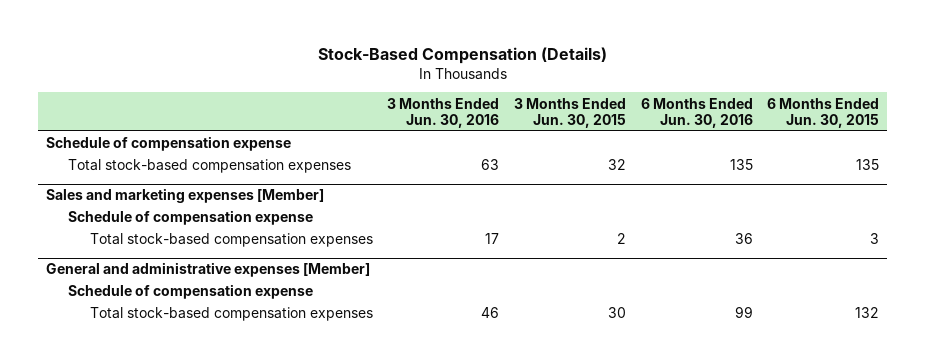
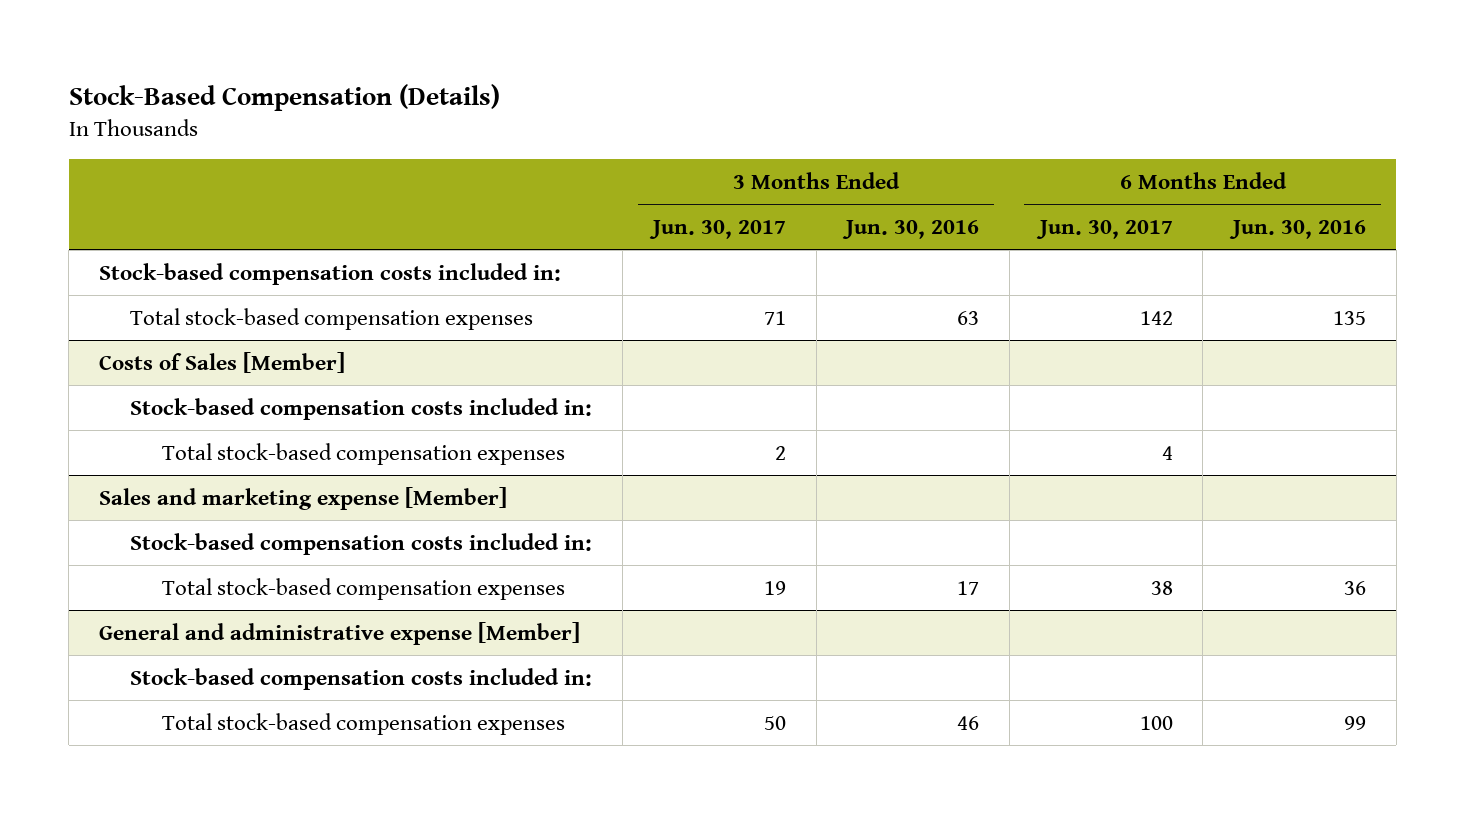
- | 3 Months Ended Jun. 30, 2016 | 3 Months Ended Jun. 30, 2015 | 6 Months Ended Jun. 30, 2016 | 6 Months Ended Jun. 30, 2015
+ | 3 Months Ended Jun. 30, 2017 | 3 Months Ended Jun. 30, 2016 | 6 Months Ended Jun. 30, 2017 | 6 Months Ended Jun. 30, 2016
- Schedule of compensation expense
+ Stock-based compensation costs included in:
- Sales and marketing expenses [Member]
- Schedule of compensation expense
+ Costs of Sales [Member]
+ Stock-based compensation costs included in:
+ Total stock-based compensation expenses | 2 | | 4 |
+ Sales and marketing expense [Member]
+ Stock-based compensation costs included in:
- General and administrative expenses [Member]
- Schedule of compensation expense
+ General and administrative expense [Member]
+ Stock-based compensation costs included in:

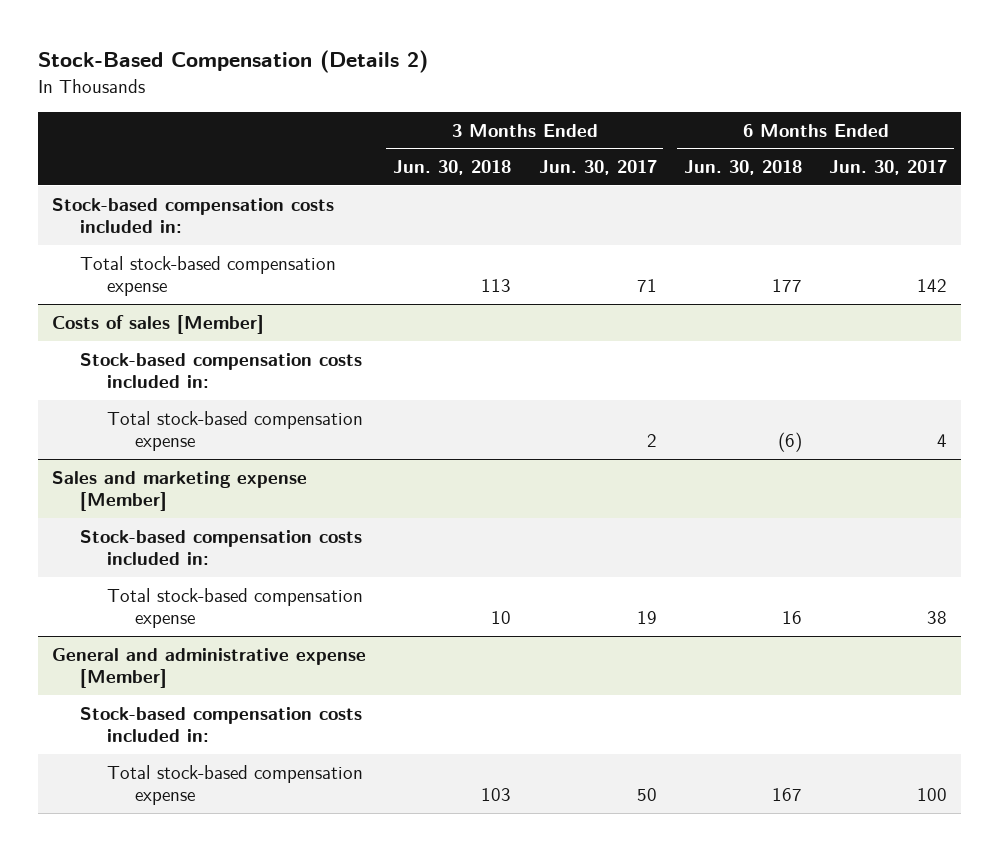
- Stock-Based Compensation (Details)
+ Stock-Based Compensation (Details 2)
- | 3 Months Ended Jun. 30, 2017 | 3 Months Ended Jun. 30, 2016 | 6 Months Ended Jun. 30, 2017 | 6 Months Ended Jun. 30, 2016
+ | 3 Months Ended Jun. 30, 2018 | 3 Months Ended Jun. 30, 2017 | 6 Months Ended Jun. 30, 2018 | 6 Months Ended Jun. 30, 2017
- Total stock-based compensation expenses | 71 | 63 | 142 | 135
- Costs of Sales [Member]
+ Total stock-based compensation expense | 113 | 71 | 177 | 142
+ Costs of sales [Member]
- Total stock-based compensation expenses | 2 | | 4 |
+ Total stock-based compensation expense | | 2 | (6) | 4
@ Sales and marketing expense [Member]
- Total stock-based compensation expenses | 19 | 17 | 38 | 36
+ Total stock-based compensation expense | 10 | 19 | 16 | 38
@ General and administrative expense [Member]
- Total stock-based compensation expenses | 50 | 46 | 100 | 99
+ Total stock-based compensation expense | 103 | 50 | 167 | 100

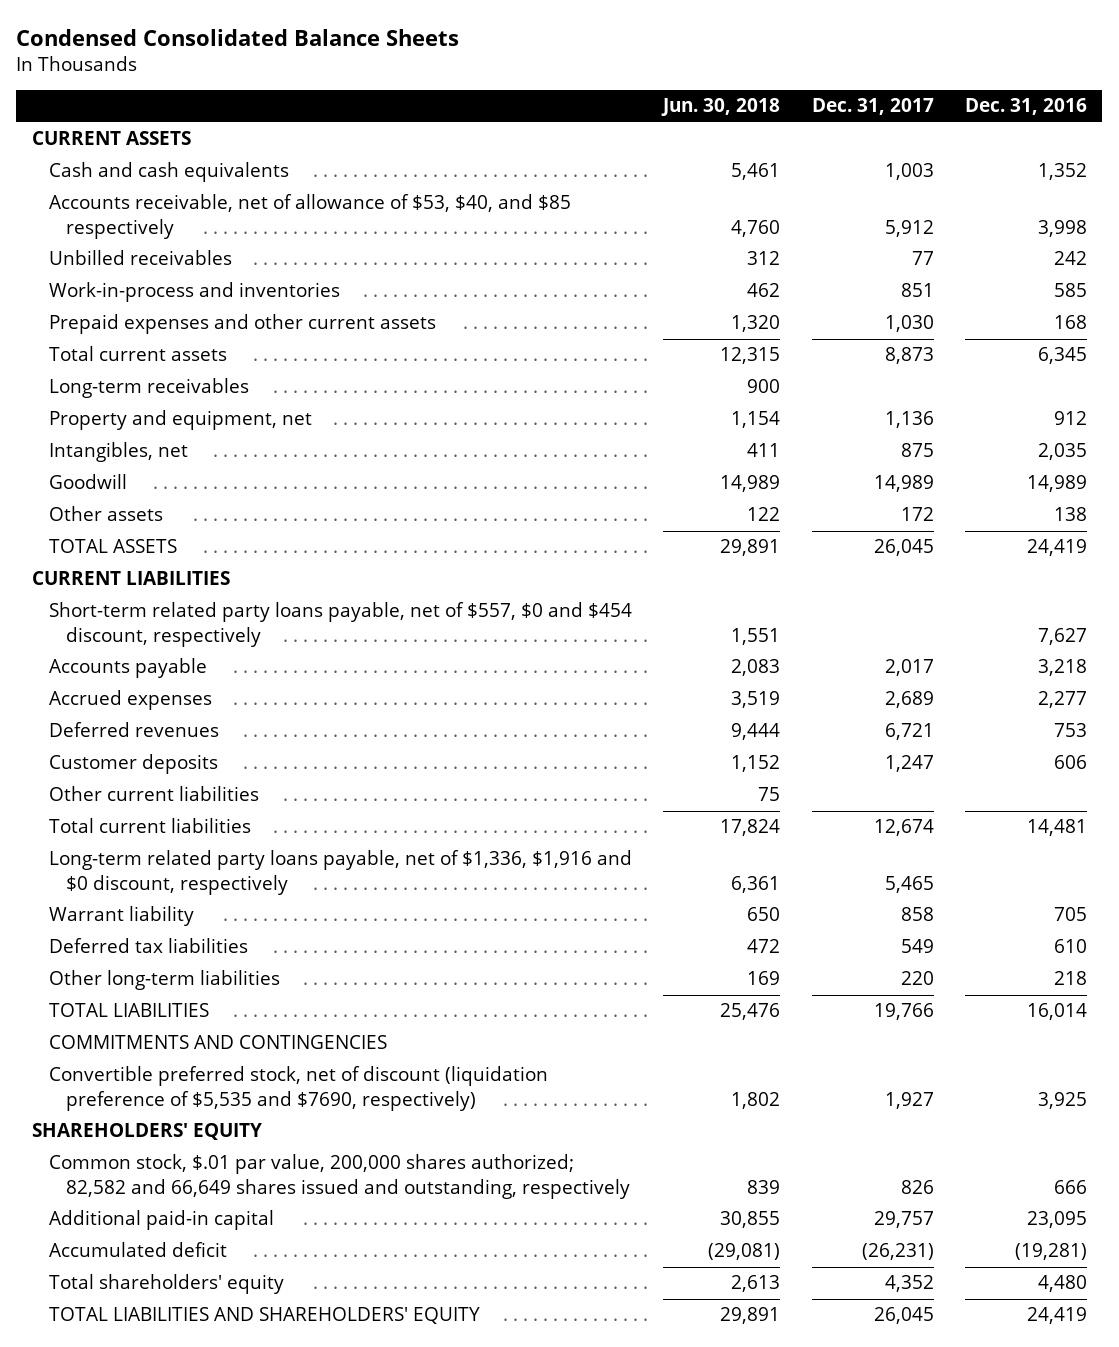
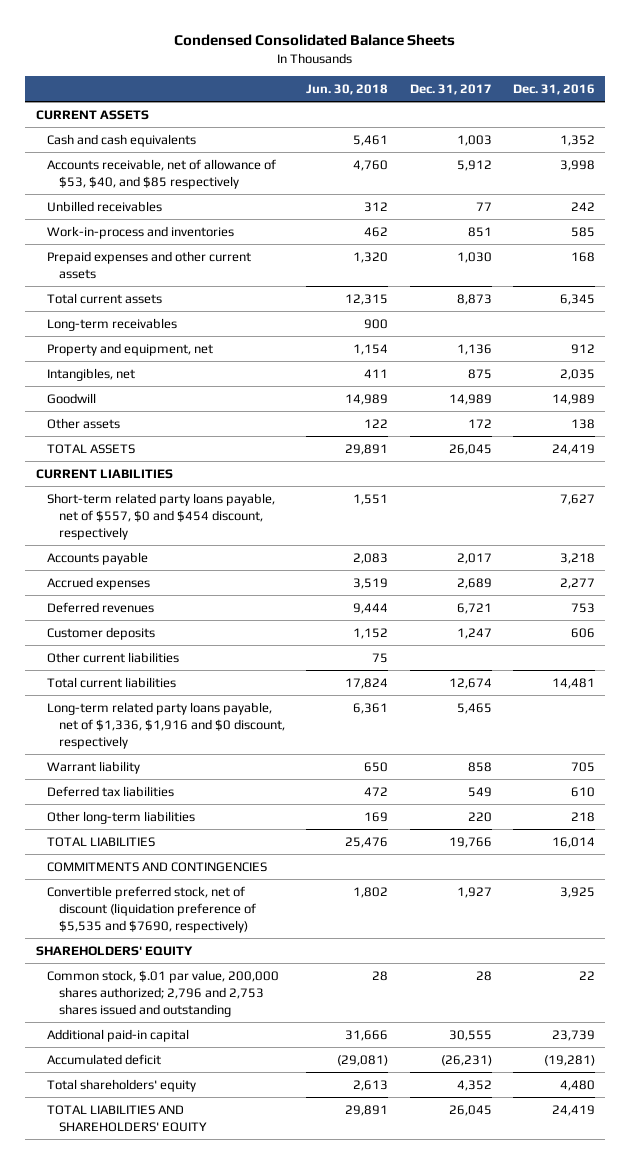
- Common stock, $.01 par value, 200,000 shares authorized; 82,582 and 66,649 shares issued and outstanding, respectively | 839 | 826 | 666
- Additional paid-in capital | 30,855 | 29,757 | 23,095
+ Common stock, $.01 par value, 200,000 shares authorized; 2,796 and 2,753 shares issued and outstanding | 28 | 28 | 22
+ Additional paid-in capital | 31,666 | 30,555 | 23,739

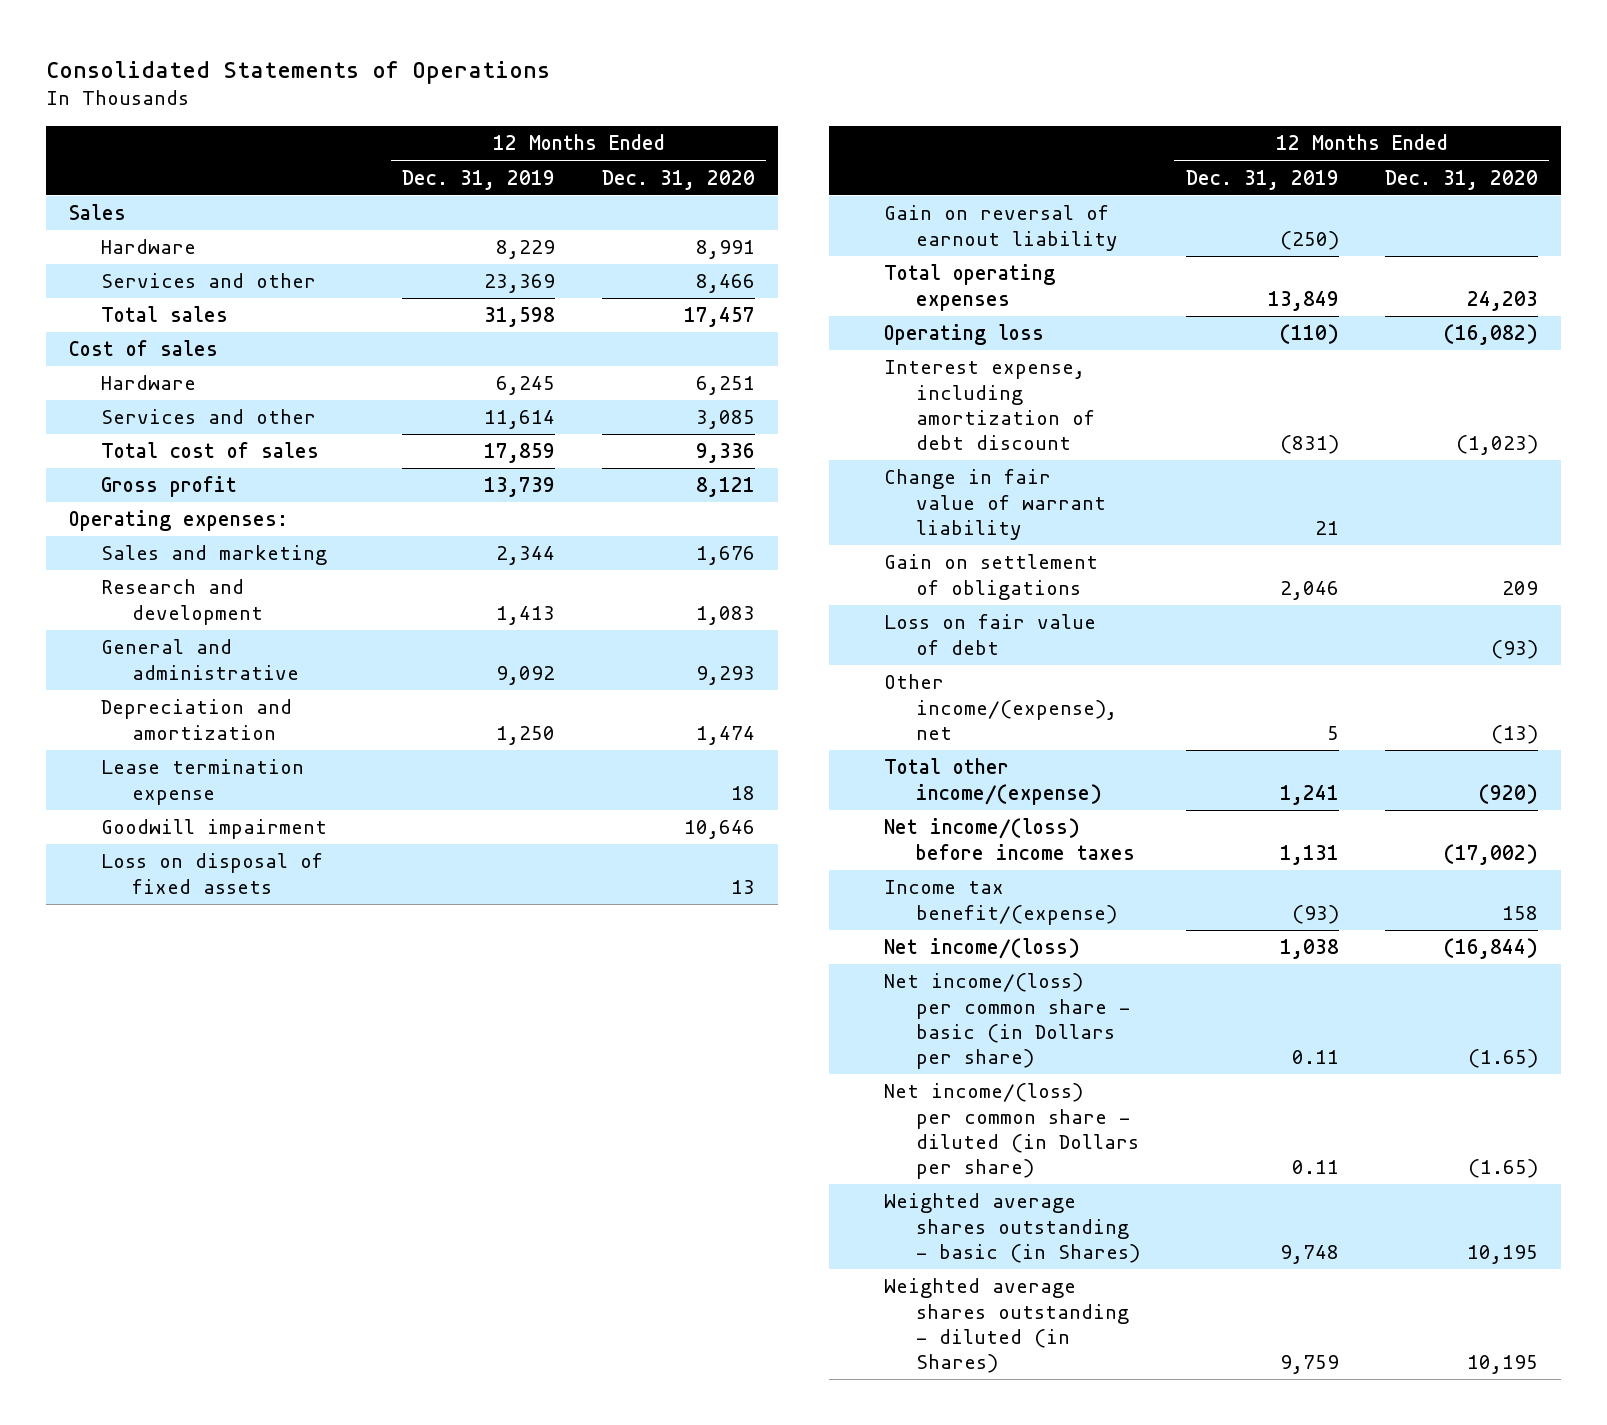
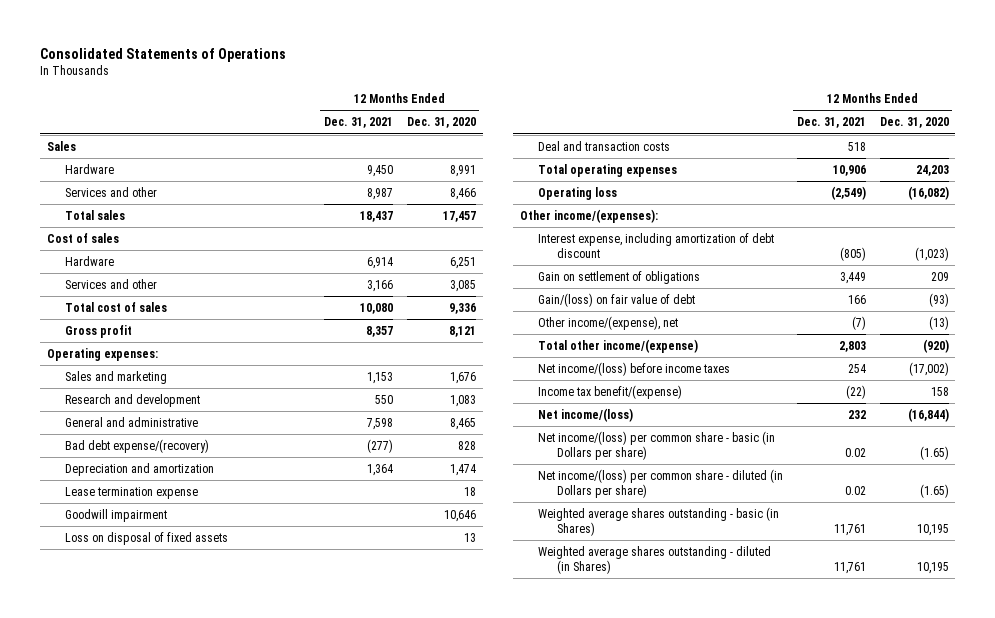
- | 12 Months Ended Dec. 31, 2019 | 12 Months Ended Dec. 31, 2020
+ | 12 Months Ended Dec. 31, 2021 | 12 Months Ended Dec. 31, 2020
- General and administrative | 9,092 | 9,293
+ General and administrative | 7,598 | 8,465
+ Bad debt expense/(recovery) | (277) | 828
- Gain on reversal of earnout liability | (250) |
+ Deal and transaction costs | 518 |
+ Other income/(expenses):
- Change in fair value of warrant liability | 21 |
- Loss on fair value of debt | | (93)
+ Gain/(loss) on fair value of debt | 166 | (93)

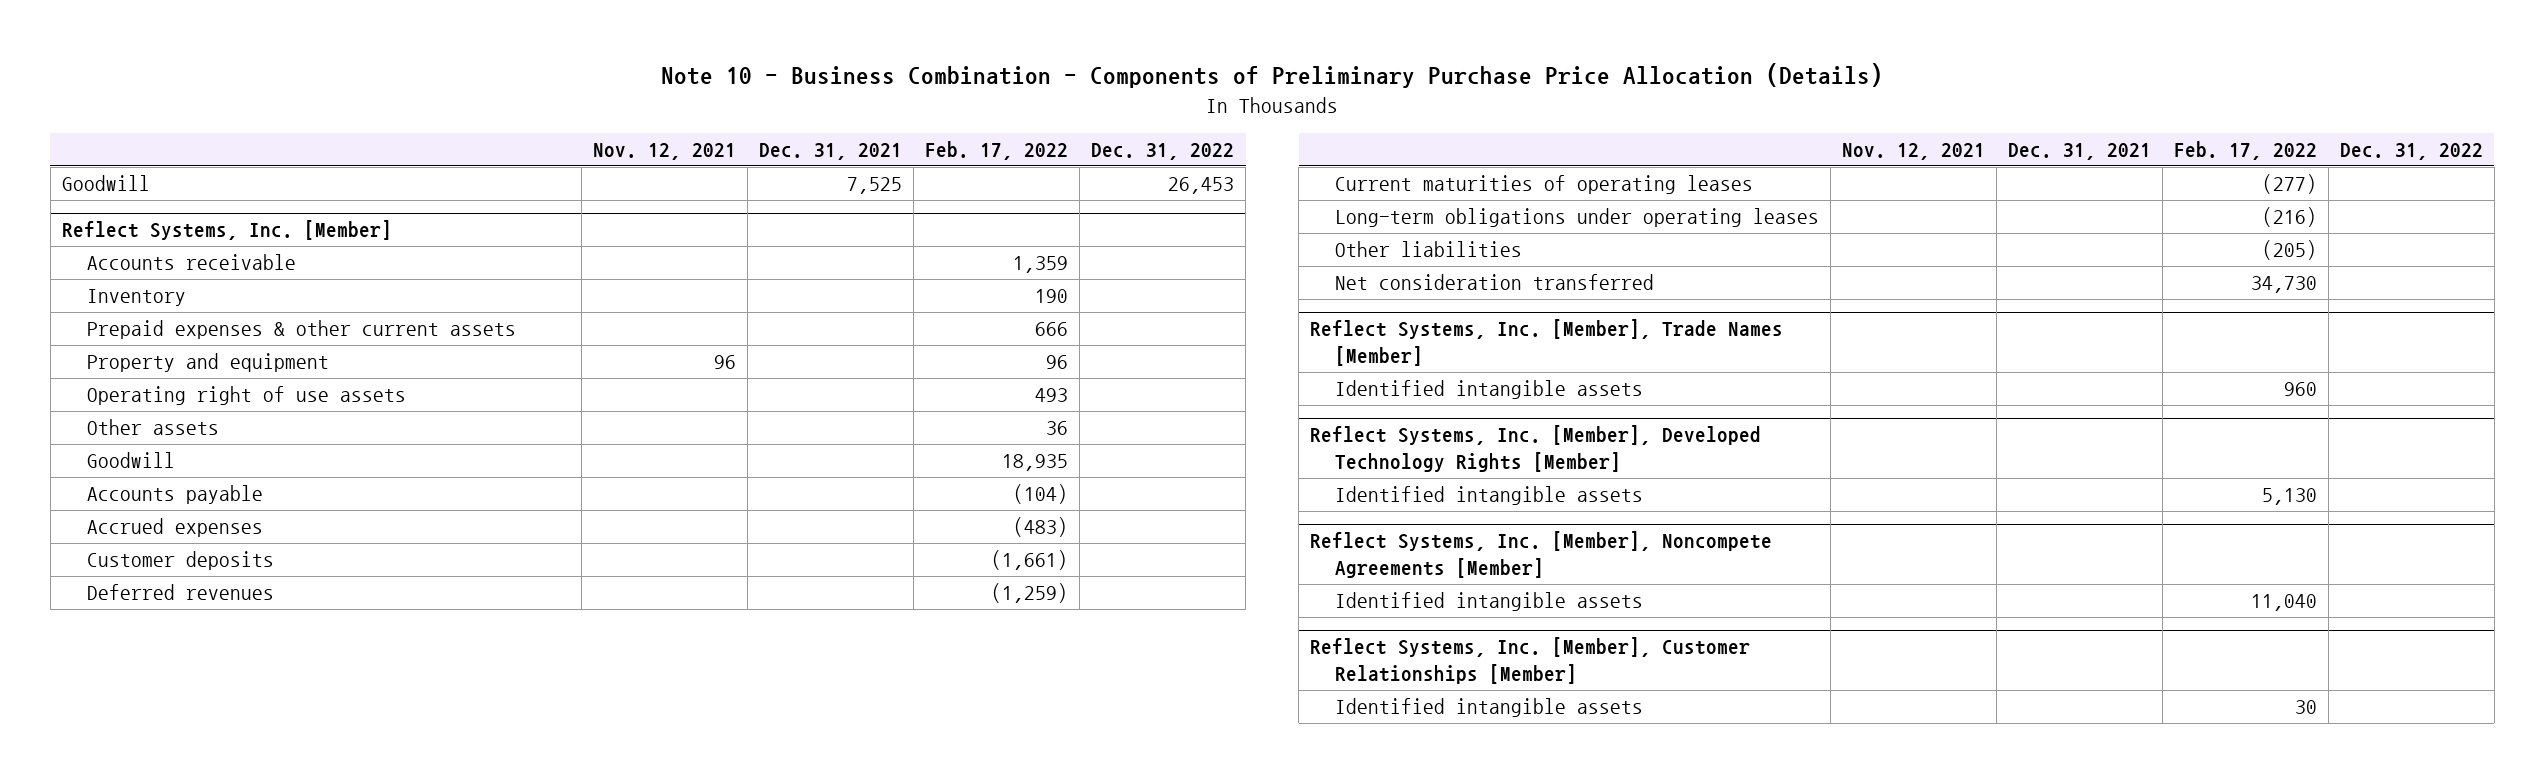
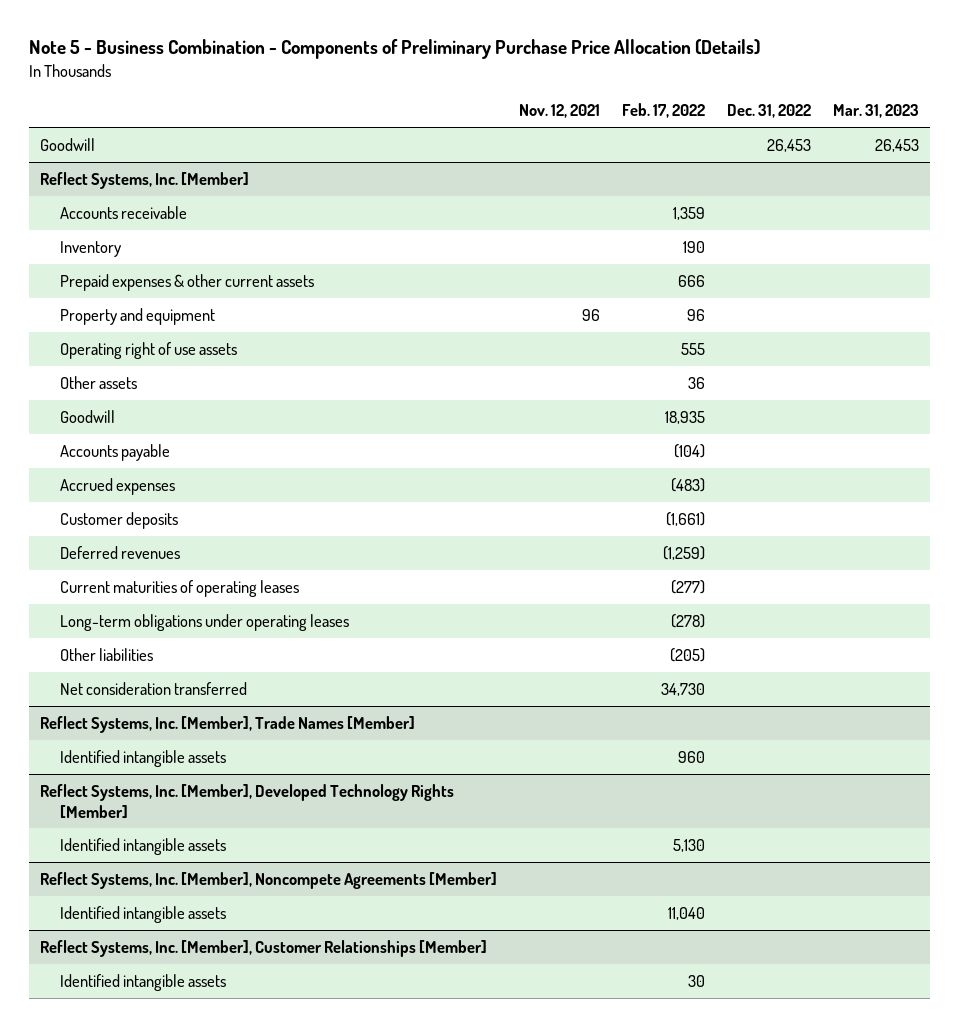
- Note 10 - Business Combination - Components of Preliminary Purchase Price Allocation (Details)
+ Note 5 - Business Combination - Components of Preliminary Purchase Price Allocation (Details)
- | Nov. 12, 2021 | Dec. 31, 2021 | Feb. 17, 2022 | Dec. 31, 2022
+ | Nov. 12, 2021 | Feb. 17, 2022 | Dec. 31, 2022 | Mar. 31, 2023
@ Reflect Systems, Inc. [Member]
- Operating right of use assets | | | 493 |
+ Operating right of use assets | | 555 | |
- Long-term obligations under operating leases | | | (216) |
+ Long-term obligations under operating leases | | (278) | |

